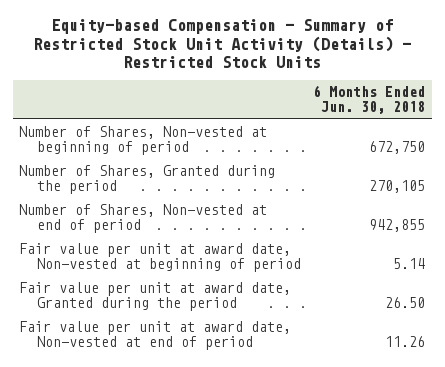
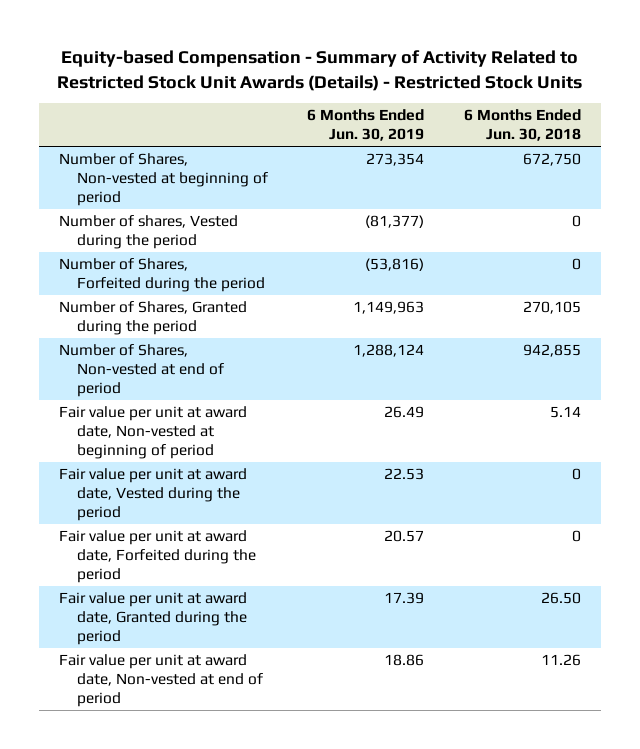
- Equity-based Compensation - Summary of Restricted Stock Unit Activity (Details) - Restricted Stock Units
+ Equity-based Compensation - Summary of Activity Related to Restricted Stock Unit Awards (Details) - Restricted Stock Units
- | 6 Months Ended Jun. 30, 2018
+ | 6 Months Ended Jun. 30, 2019 | 6 Months Ended Jun. 30, 2018
+ Number of shares, Vested during the period | (81,377) | 0
+ Number of Shares, Forfeited during the period | (53,816) | 0
+ Fair value per unit at award date, Vested during the period | 22.53 | 0
+ Fair value per unit at award date, Forfeited during the period | 20.57 | 0

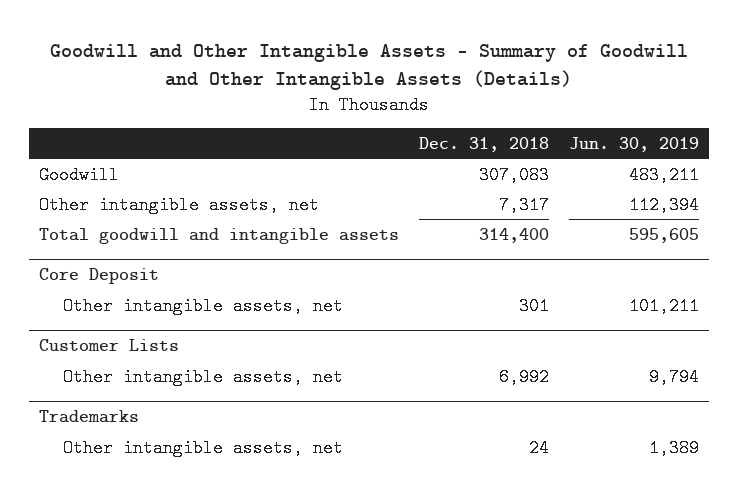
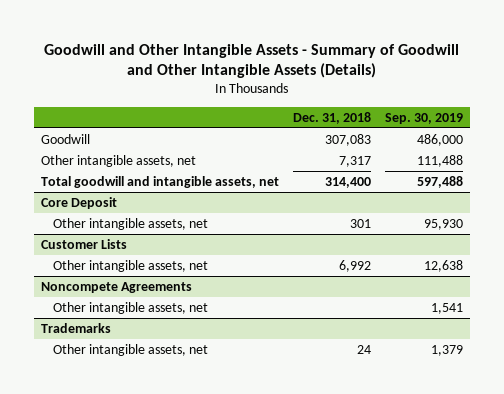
- | Dec. 31, 2018 | Jun. 30, 2019
+ | Dec. 31, 2018 | Sep. 30, 2019
- Total goodwill and intangible assets | 314,400 | 595,605
+ Total goodwill and intangible assets, net | 314,400 | 597,488
+ Noncompete Agreements
+ Other intangible assets, net | | 1,541

